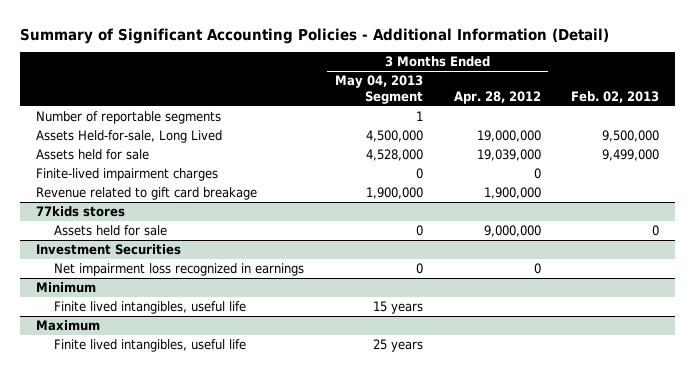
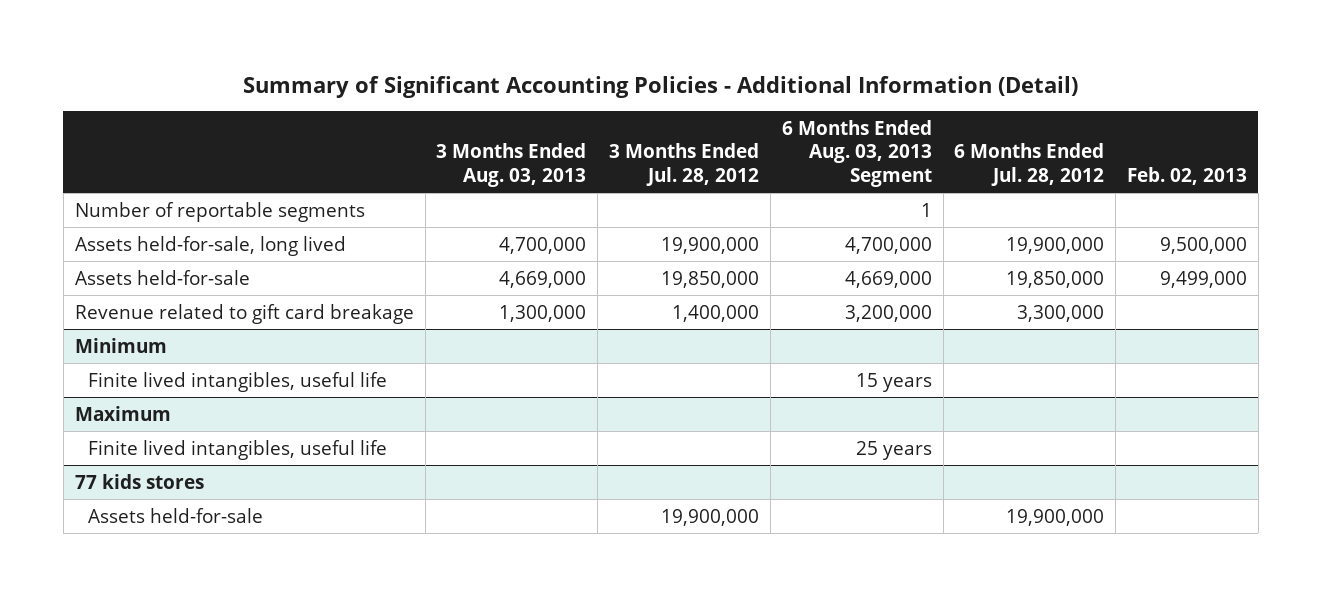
- | 3 Months Ended May 04, 2013 Segment | 3 Months Ended Apr. 28, 2012 | Feb. 02, 2013
+ | 3 Months Ended Aug. 03, 2013 | 3 Months Ended Jul. 28, 2012 | 6 Months Ended Aug. 03, 2013 Segment | 6 Months Ended Jul. 28, 2012 | Feb. 02, 2013
- Assets Held-for-sale, Long Lived | 4,500,000 | 19,000,000 | 9,500,000
- Assets held for sale | 4,528,000 | 19,039,000 | 9,499,000
- Finite-lived impairment charges | 0 | 0 |
+ Assets held-for-sale, long lived | 4,700,000 | 19,900,000 | 4,700,000 | 19,900,000 | 9,500,000
+ Assets held-for-sale | 4,669,000 | 19,850,000 | 4,669,000 | 19,850,000 | 9,499,000
- 77kids stores
- Assets held for sale | 0 | 9,000,000 | 0
- Investment Securities
- Net impairment loss recognized in earnings | 0 | 0 |
+ 77 kids stores
+ Assets held-for-sale | | 19,900,000 | | 19,900,000 |

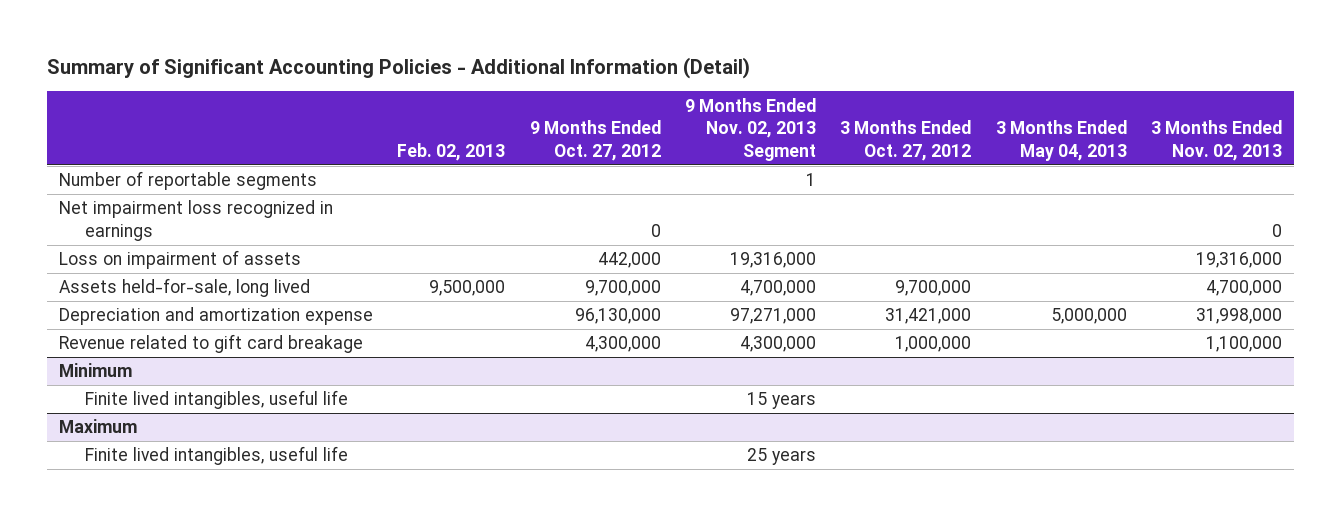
- | 3 Months Ended Aug. 03, 2013 | 3 Months Ended Jul. 28, 2012 | 6 Months Ended Aug. 03, 2013 Segment | 6 Months Ended Jul. 28, 2012 | Feb. 02, 2013
+ | Feb. 02, 2013 | 9 Months Ended Oct. 27, 2012 | 9 Months Ended Nov. 02, 2013 Segment | 3 Months Ended Oct. 27, 2012 | 3 Months Ended May 04, 2013 | 3 Months Ended Nov. 02, 2013
+ Net impairment loss recognized in earnings | | 0 | | | | 0
+ Loss on impairment of assets | | 442,000 | 19,316,000 | | | 19,316,000
- Assets held-for-sale | 4,669,000 | 19,850,000 | 4,669,000 | 19,850,000 | 9,499,000
+ Depreciation and amortization expense | | 96,130,000 | 97,271,000 | 31,421,000 | 5,000,000 | 31,998,000
- 77 kids stores
- Assets held-for-sale | | 19,900,000 | | 19,900,000 |

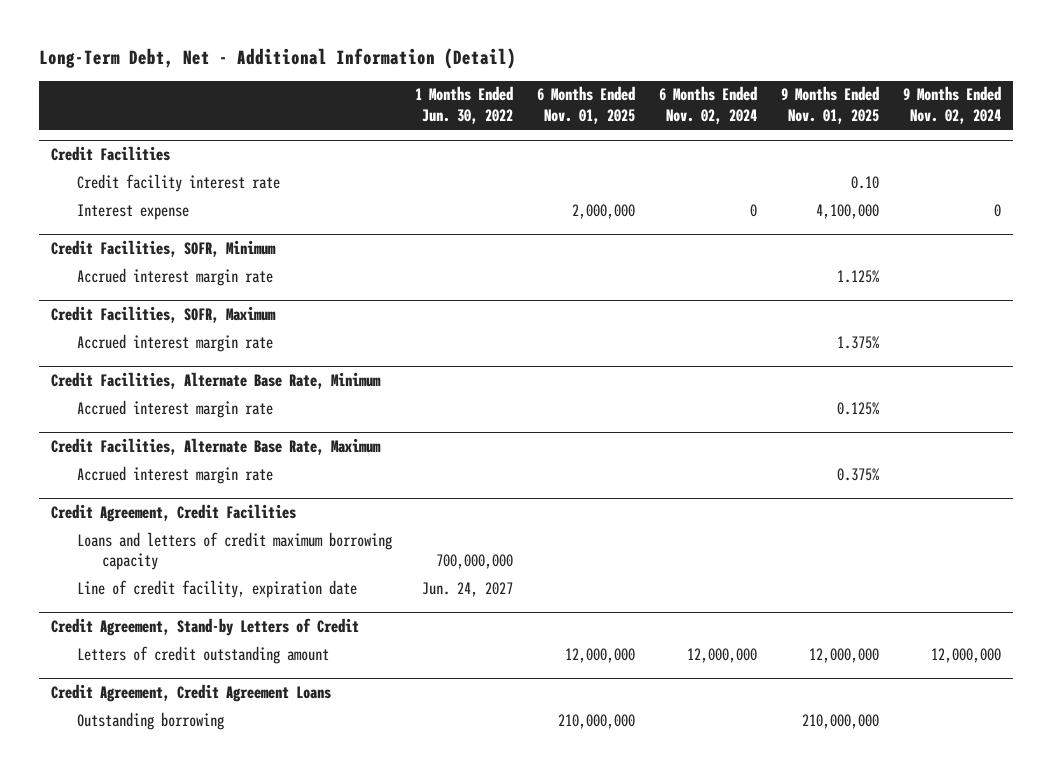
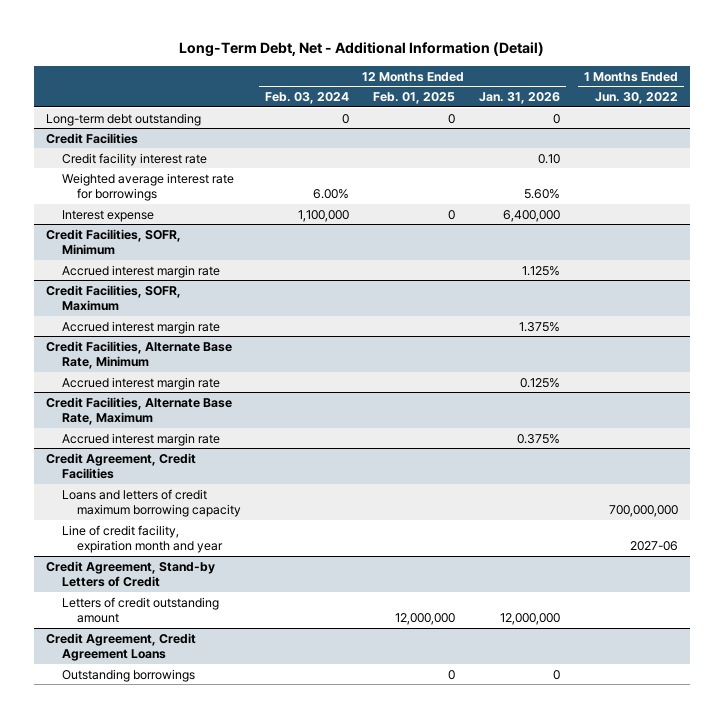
- | 1 Months Ended Jun. 30, 2022 | 6 Months Ended Nov. 01, 2025 | 6 Months Ended Nov. 02, 2024 | 9 Months Ended Nov. 01, 2025 | 9 Months Ended Nov. 02, 2024
+ | 12 Months Ended Feb. 03, 2024 | 12 Months Ended Feb. 01, 2025 | 12 Months Ended Jan. 31, 2026 | 1 Months Ended Jun. 30, 2022
+ Long-term debt outstanding | 0 | 0 | 0 |
@ Credit Facilities
+ Weighted average interest rate for borrowings | 6.00% | | 5.60% |
@ Credit Agreement, Credit Facilities
- Line of credit facility, expiration date | Jun. 24, 2027 | | | |
+ Line of credit facility, expiration month and year | | | | 2027-06
@ Credit Agreement, Credit Agreement Loans
- Outstanding borrowing | | 210,000,000 | | 210,000,000 |
+ Outstanding borrowings | | 0 | 0 |

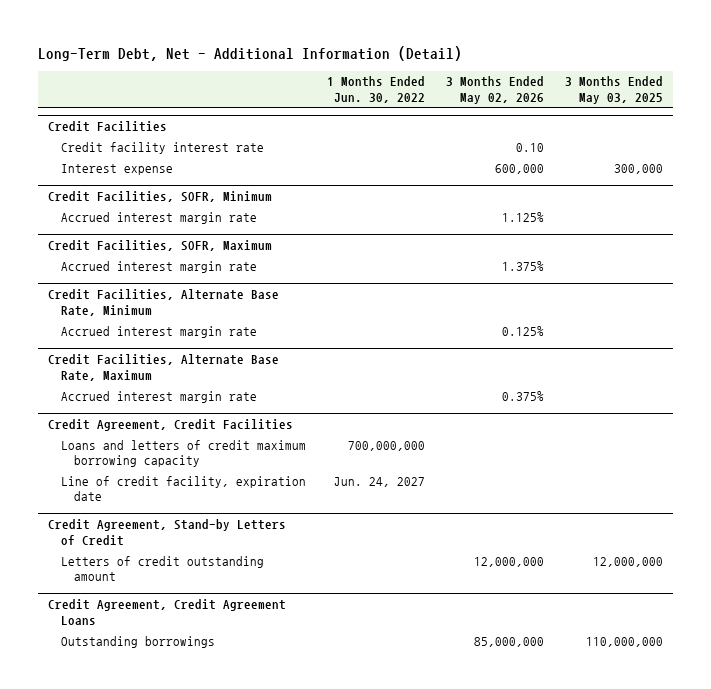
- | 12 Months Ended Feb. 03, 2024 | 12 Months Ended Feb. 01, 2025 | 12 Months Ended Jan. 31, 2026 | 1 Months Ended Jun. 30, 2022
+ | 1 Months Ended Jun. 30, 2022 | 3 Months Ended May 02, 2026 | 3 Months Ended May 03, 2025
- Long-term debt outstanding | 0 | 0 | 0 |
@ Credit Facilities
- Weighted average interest rate for borrowings | 6.00% | | 5.60% |
@ Credit Agreement, Credit Facilities
- Line of credit facility, expiration month and year | | | | 2027-06
+ Line of credit facility, expiration date | Jun. 24, 2027 | |

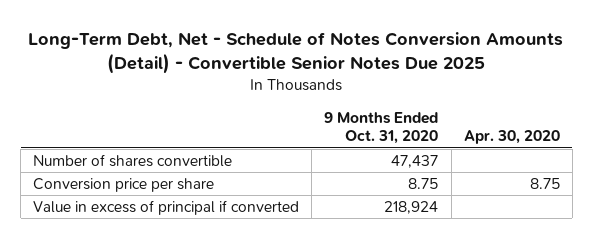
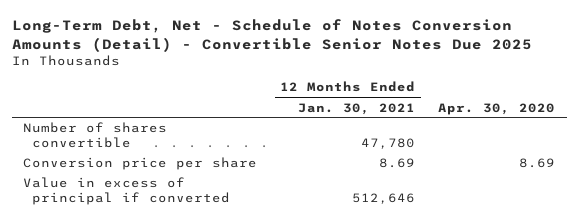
- | 9 Months Ended Oct. 31, 2020 | Apr. 30, 2020
+ | 12 Months Ended Jan. 30, 2021 | Apr. 30, 2020
- Conversion price per share | 8.75 | 8.75
+ Conversion price per share | 8.69 | 8.69

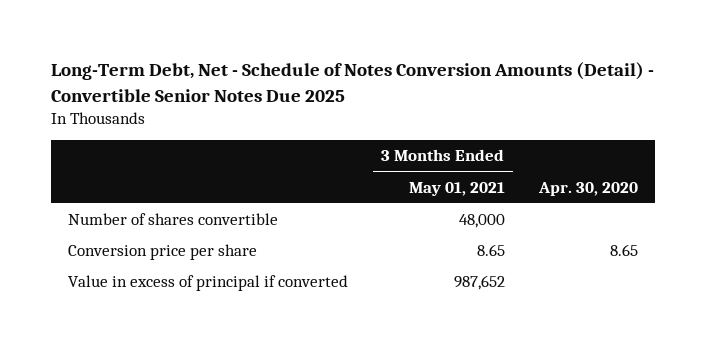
- | 12 Months Ended Jan. 30, 2021 | Apr. 30, 2020
+ | 3 Months Ended May 01, 2021 | Apr. 30, 2020
- Conversion price per share | 8.69 | 8.69
+ Conversion price per share | 8.65 | 8.65

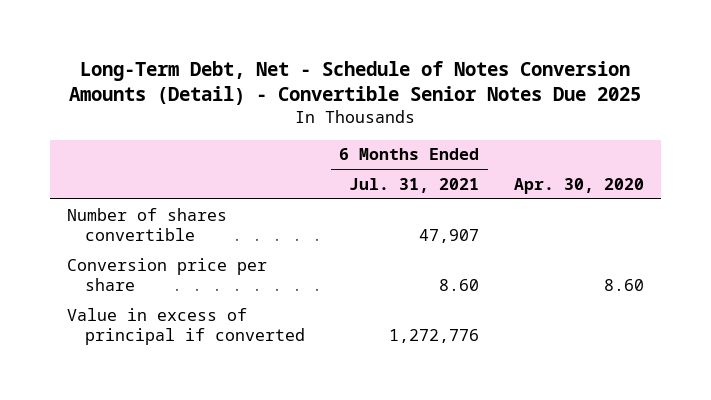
- | 3 Months Ended May 01, 2021 | Apr. 30, 2020
+ | 6 Months Ended Jul. 31, 2021 | Apr. 30, 2020
- Conversion price per share | 8.65 | 8.65
+ Conversion price per share | 8.60 | 8.60

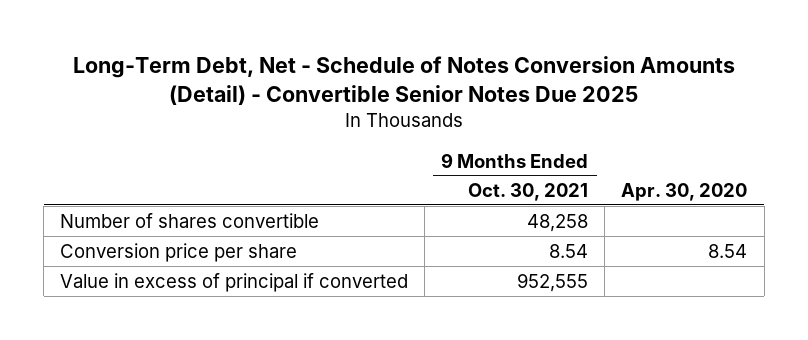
- | 6 Months Ended Jul. 31, 2021 | Apr. 30, 2020
+ | 9 Months Ended Oct. 30, 2021 | Apr. 30, 2020
- Conversion price per share | 8.60 | 8.60
+ Conversion price per share | 8.54 | 8.54

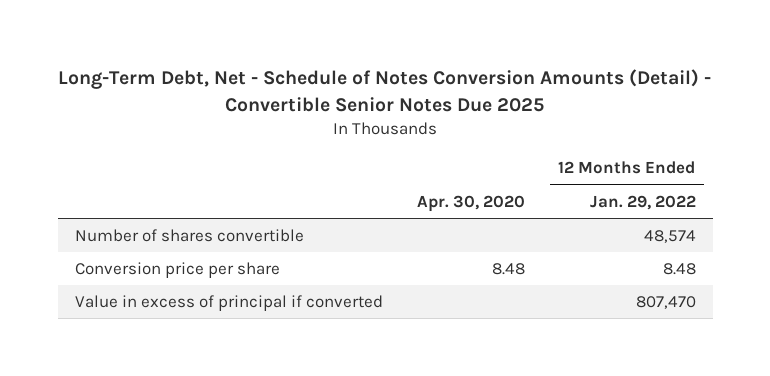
- | 9 Months Ended Oct. 30, 2021 | Apr. 30, 2020
+ | Apr. 30, 2020 | 12 Months Ended Jan. 29, 2022
- Conversion price per share | 8.54 | 8.54
+ Conversion price per share | 8.48 | 8.48

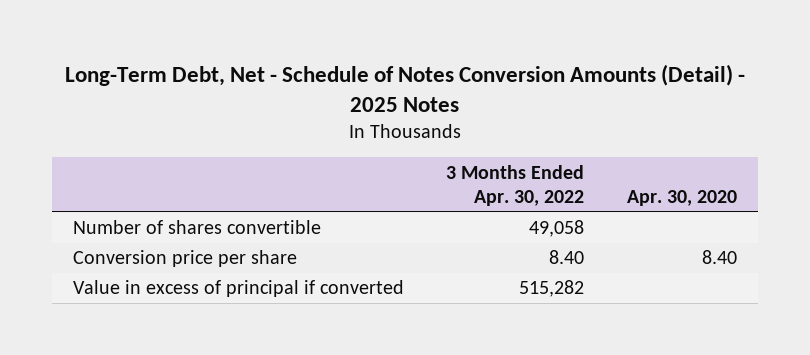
- Long-Term Debt, Net - Schedule of Notes Conversion Amounts (Detail) - Convertible Senior Notes Due 2025
+ Long-Term Debt, Net - Schedule of Notes Conversion Amounts (Detail) - 2025 Notes
- | Apr. 30, 2020 | 12 Months Ended Jan. 29, 2022
+ | 3 Months Ended Apr. 30, 2022 | Apr. 30, 2020
- Conversion price per share | 8.48 | 8.48
+ Conversion price per share | 8.40 | 8.40

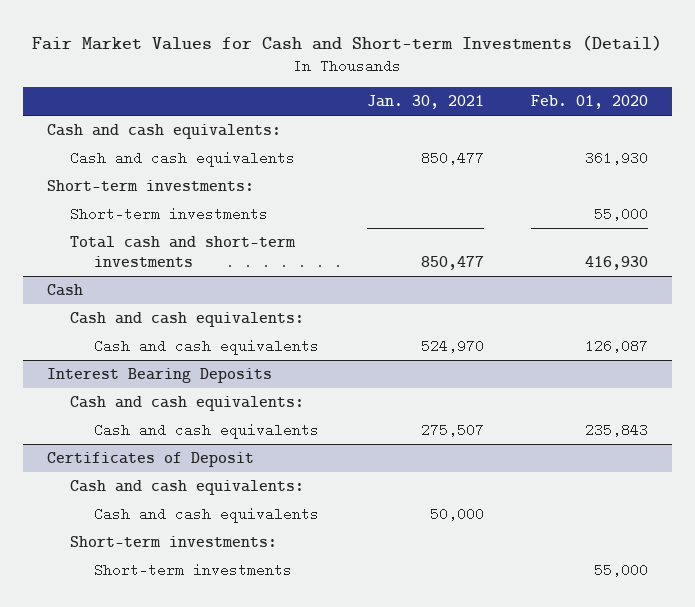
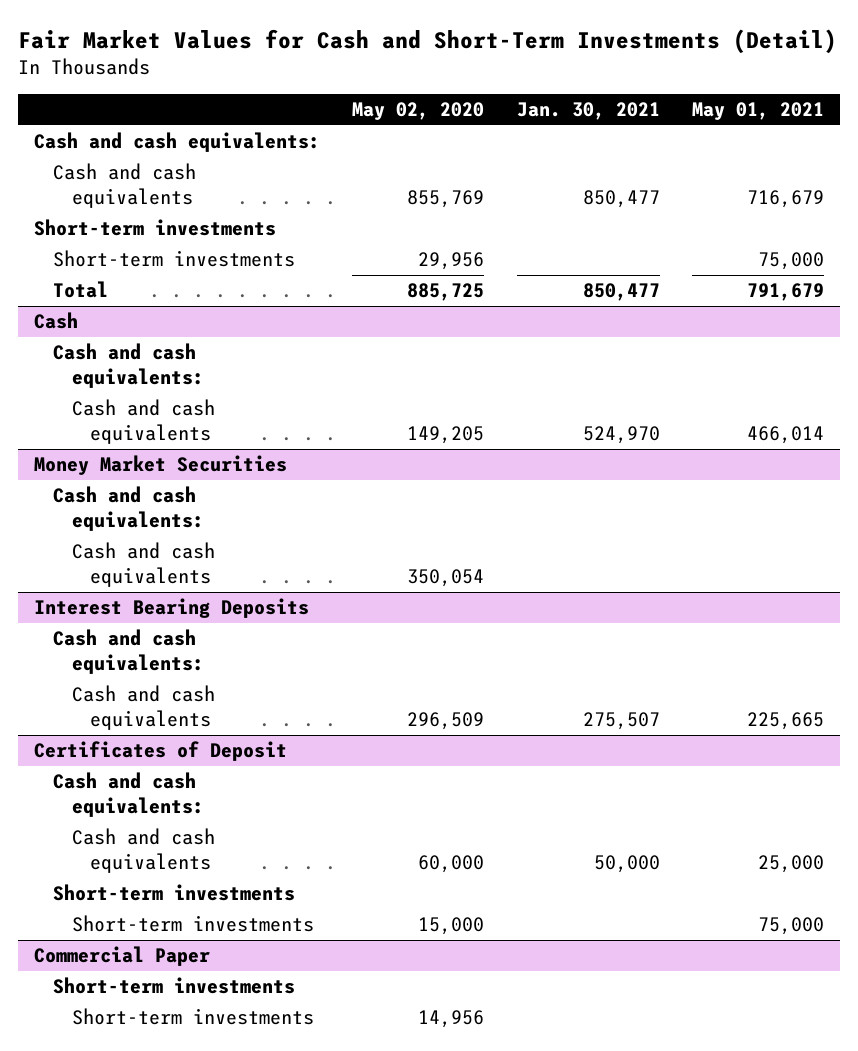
- Fair Market Values for Cash and Short-term Investments (Detail)
+ Fair Market Values for Cash and Short-Term Investments (Detail)
- | Jan. 30, 2021 | Feb. 01, 2020
+ | May 02, 2020 | Jan. 30, 2021 | May 01, 2021
- Short-term investments:
- Total cash and short-term investments | 850,477 | 416,930
+ Short-term investments | 29,956 | | 75,000
+ Total | 885,725 | 850,477 | 791,679
+ Money Market Securities
+ Cash and cash equivalents:
+ Cash and cash equivalents | 350,054 | |
@ Certificates of Deposit
- Short-term investments:
+ Short-term investments | 15,000 | | 75,000
+ Commercial Paper
+ Short-term investments
+ Short-term investments | 14,956 | |

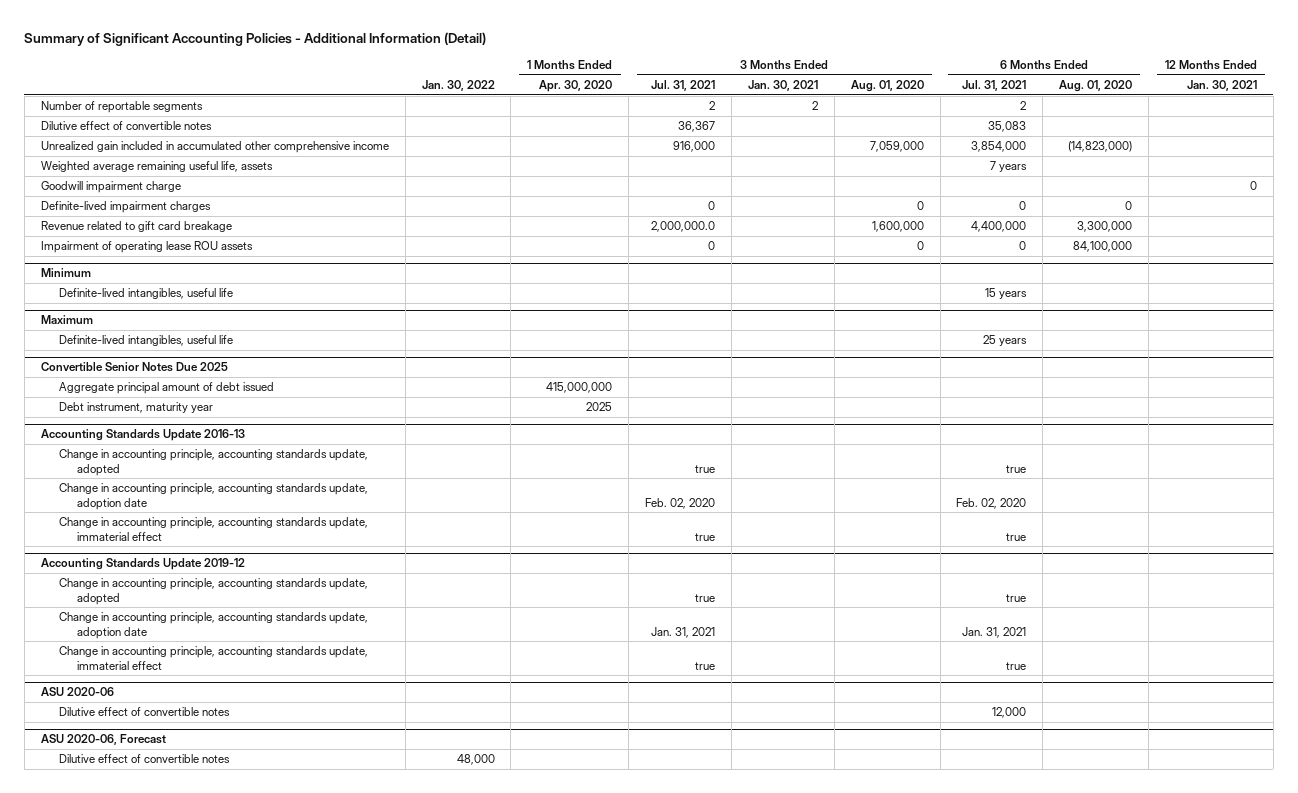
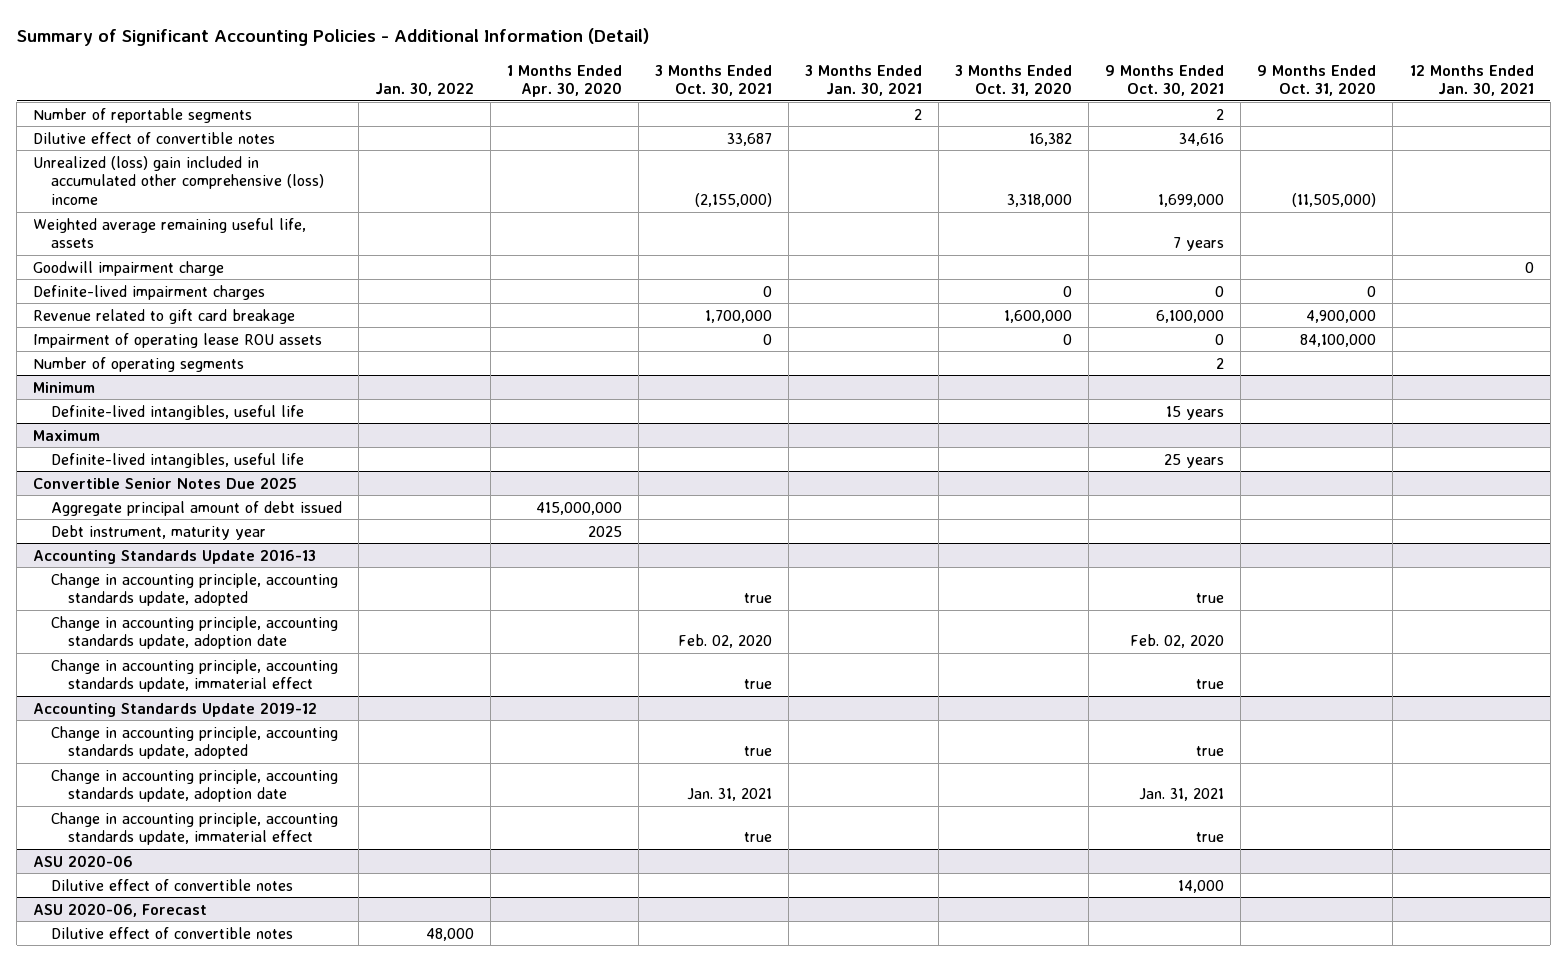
- | Jan. 30, 2022 | 1 Months Ended Apr. 30, 2020 | 3 Months Ended Jul. 31, 2021 | 3 Months Ended Jan. 30, 2021 | 3 Months Ended Aug. 01, 2020 | 6 Months Ended Jul. 31, 2021 | 6 Months Ended Aug. 01, 2020 | 12 Months Ended Jan. 30, 2021
+ | Jan. 30, 2022 | 1 Months Ended Apr. 30, 2020 | 3 Months Ended Oct. 30, 2021 | 3 Months Ended Jan. 30, 2021 | 3 Months Ended Oct. 31, 2020 | 9 Months Ended Oct. 30, 2021 | 9 Months Ended Oct. 31, 2020 | 12 Months Ended Jan. 30, 2021
- Unrealized gain included in accumulated other comprehensive income | | | 916,000 | | 7,059,000 | 3,854,000 | (14,823,000) |
+ Unrealized (loss) gain included in accumulated other comprehensive (loss) income | | | (2,155,000) | | 3,318,000 | 1,699,000 | (11,505,000) |
+ Number of operating segments | | | | | | 2 | |

